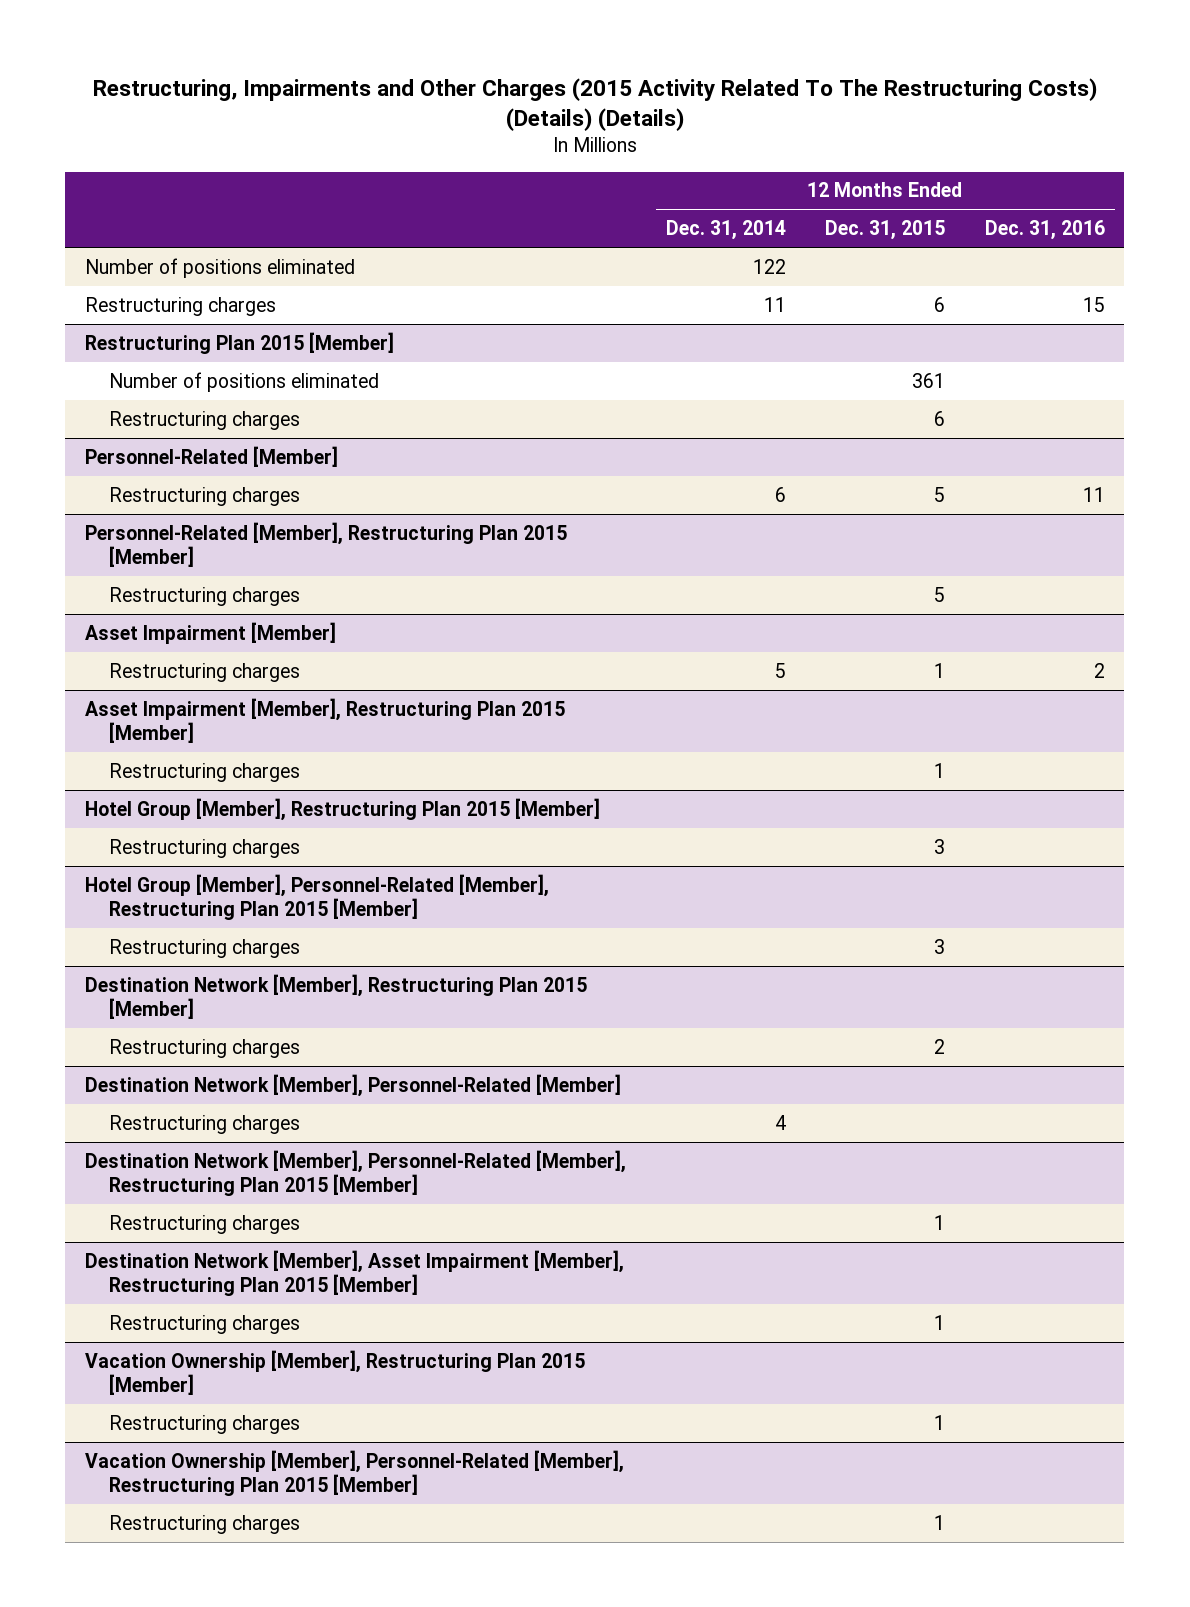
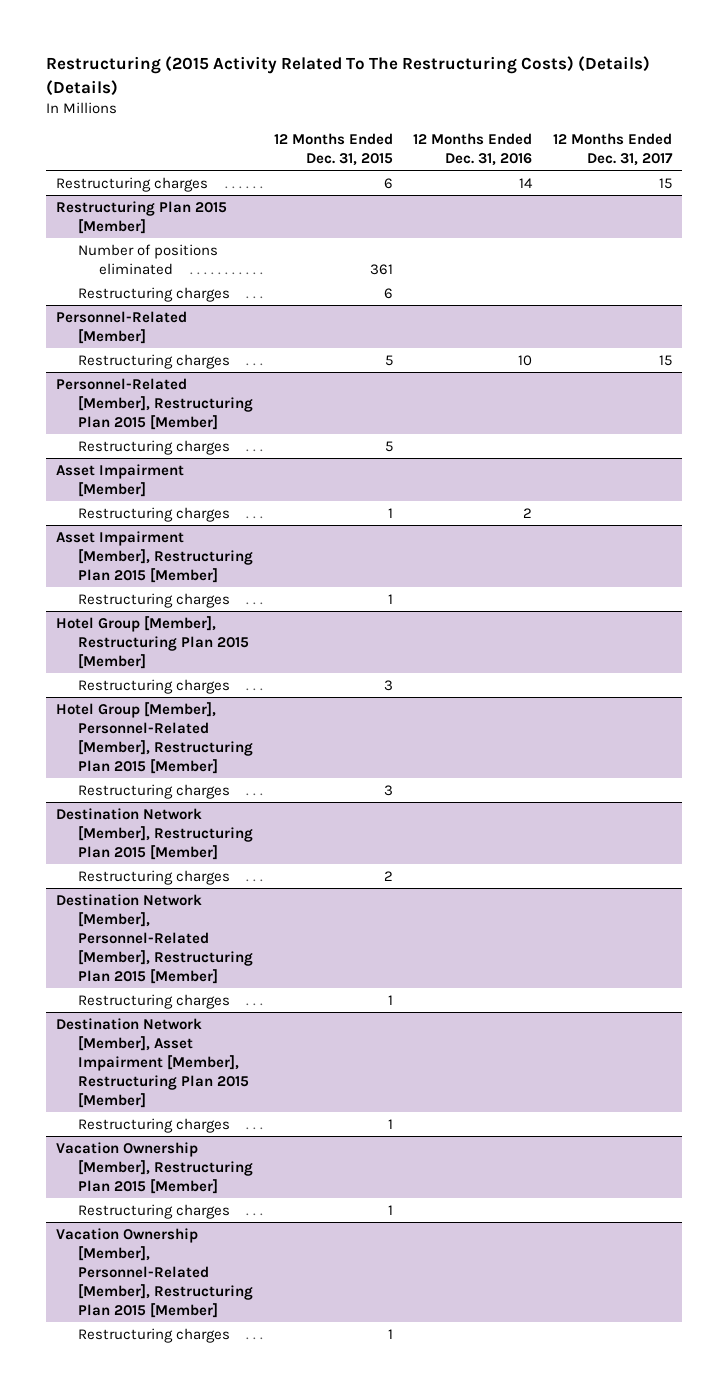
- Restructuring, Impairments and Other Charges (2015 Activity Related To The Restructuring Costs) (Details) (Details)
+ Restructuring (2015 Activity Related To The Restructuring Costs) (Details) (Details)
- | 12 Months Ended Dec. 31, 2014 | 12 Months Ended Dec. 31, 2015 | 12 Months Ended Dec. 31, 2016
+ | 12 Months Ended Dec. 31, 2015 | 12 Months Ended Dec. 31, 2016 | 12 Months Ended Dec. 31, 2017
- Number of positions eliminated | 122 | |
- Restructuring charges | 11 | 6 | 15
+ Restructuring charges | 6 | 14 | 15
@ Personnel-Related [Member]
- Restructuring charges | 6 | 5 | 11
+ Restructuring charges | 5 | 10 | 15
- Destination Network [Member], Personnel-Related [Member]
- Restructuring charges | 4 | |

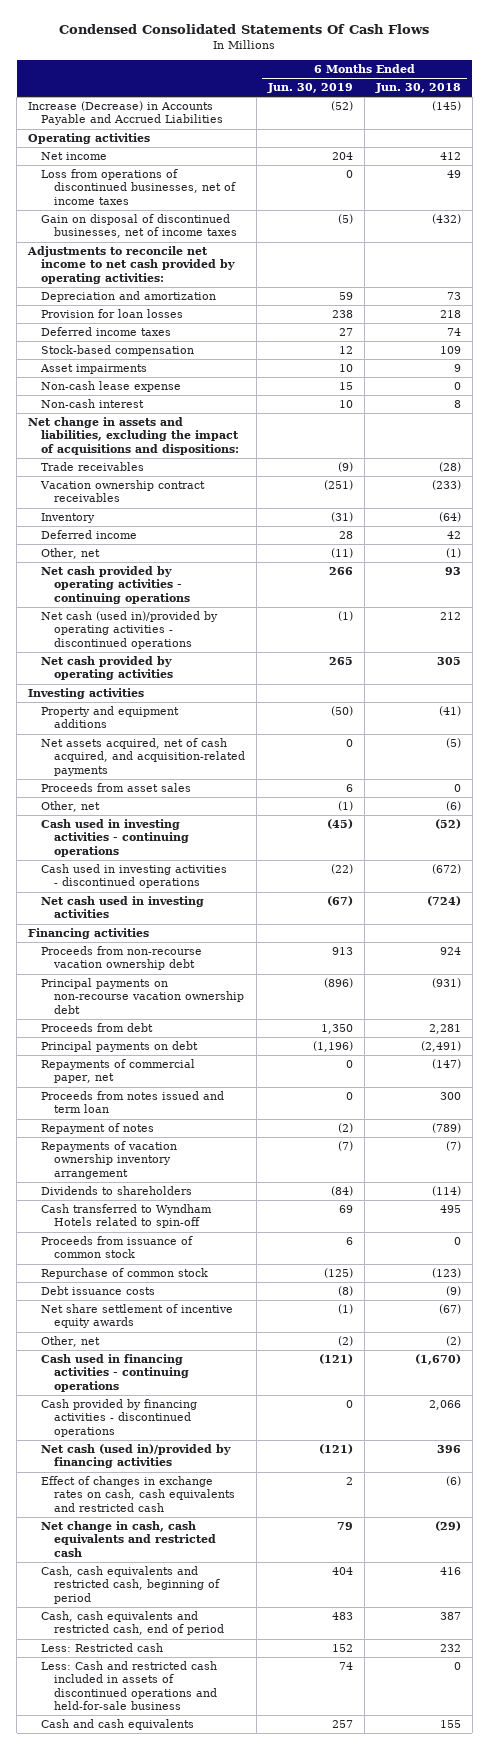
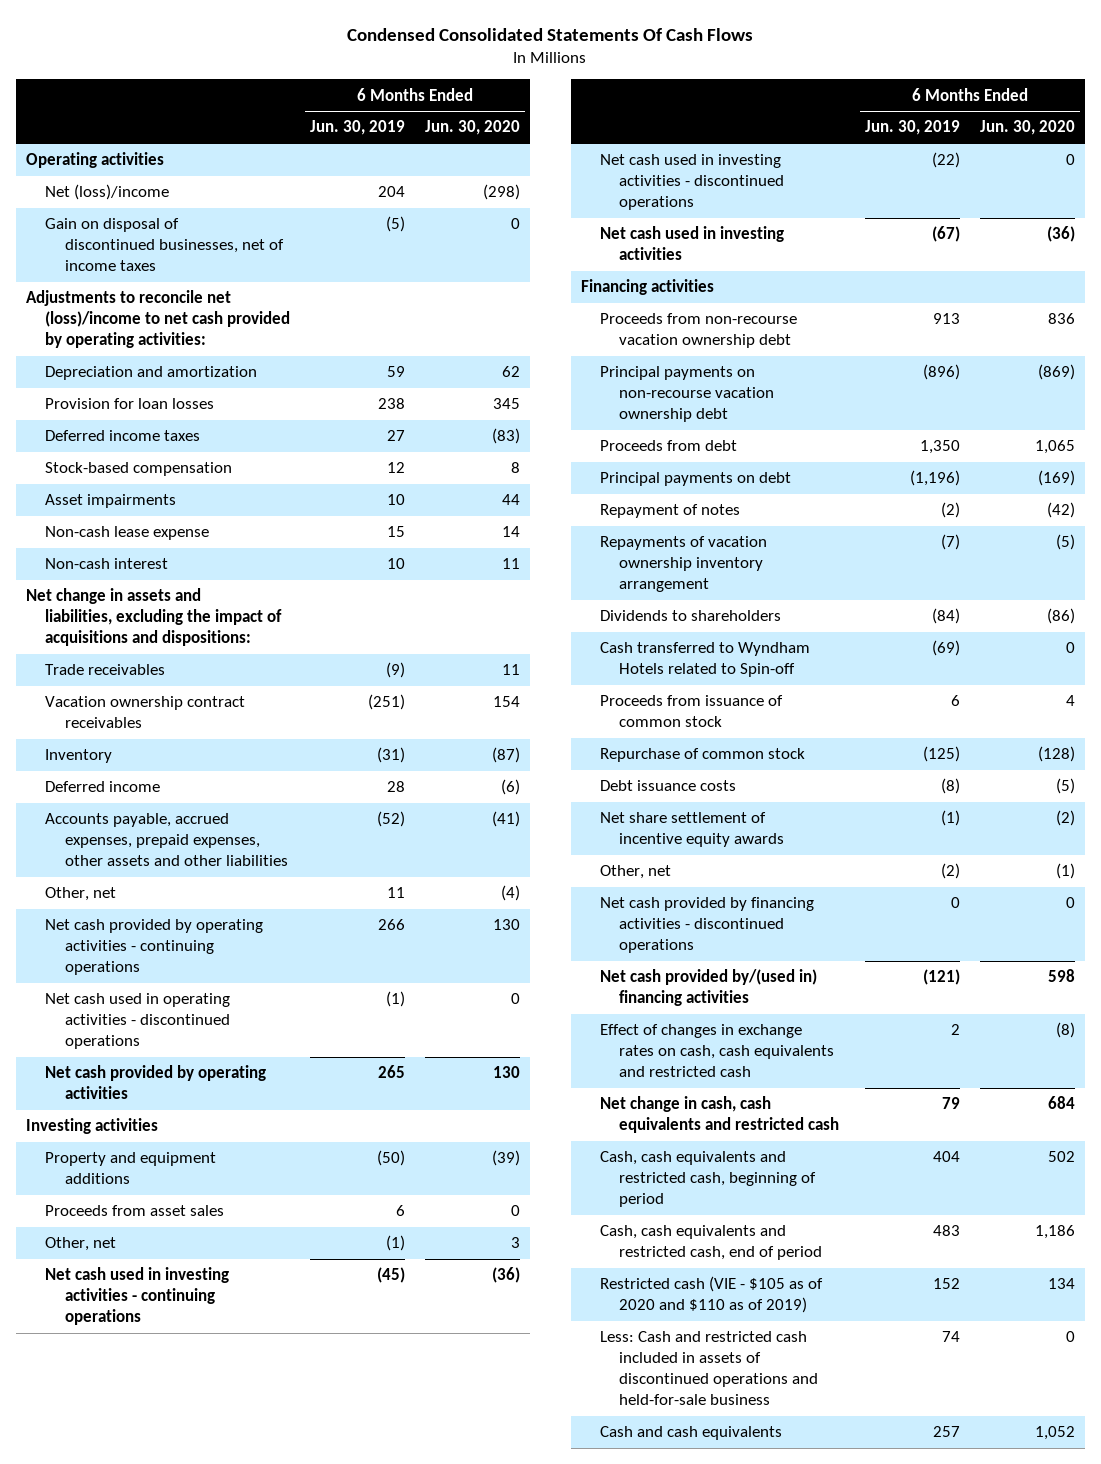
- | 6 Months Ended Jun. 30, 2019 | 6 Months Ended Jun. 30, 2018
+ | 6 Months Ended Jun. 30, 2019 | 6 Months Ended Jun. 30, 2020
- Increase (Decrease) in Accounts Payable and Accrued Liabilities | (52) | (145)
- Net income | 204 | 412
- Loss from operations of discontinued businesses, net of income taxes | 0 | 49
+ Net (loss)/income | 204 | (298)
- Adjustments to reconcile net income to net cash provided by operating activities:
+ Adjustments to reconcile net (loss)/income to net cash provided by operating activities:
- Other, net | (11) | (1)
+ Accounts payable, accrued expenses, prepaid expenses, other assets and other liabilities | (52) | (41)
+ Other, net | 11 | (4)
- Net cash (used in)/provided by operating activities - discontinued operations | (1) | 212
+ Net cash used in operating activities - discontinued operations | (1) | 0
- Net assets acquired, net of cash acquired, and acquisition-related payments | 0 | (5)
- Cash used in investing activities - continuing operations | (45) | (52)
- Cash used in investing activities - discontinued operations | (22) | (672)
+ Net cash used in investing activities - continuing operations | (45) | (36)
+ Net cash used in investing activities - discontinued operations | (22) | 0
- Repayments of commercial paper, net | 0 | (147)
- Proceeds from notes issued and term loan | 0 | 300
- Cash transferred to Wyndham Hotels related to spin-off | 69 | 495
+ Cash transferred to Wyndham Hotels related to Spin-off | (69) | 0
- Cash used in financing activities - continuing operations | (121) | (1,670)
- Cash provided by financing activities - discontinued operations | 0 | 2,066
- Net cash (used in)/provided by financing activities | (121) | 396
+ Net cash provided by financing activities - discontinued operations | 0 | 0
+ Net cash provided by/(used in) financing activities | (121) | 598
- Less: Restricted cash | 152 | 232
+ Restricted cash (VIE - $105 as of 2020 and $110 as of 2019) | 152 | 134

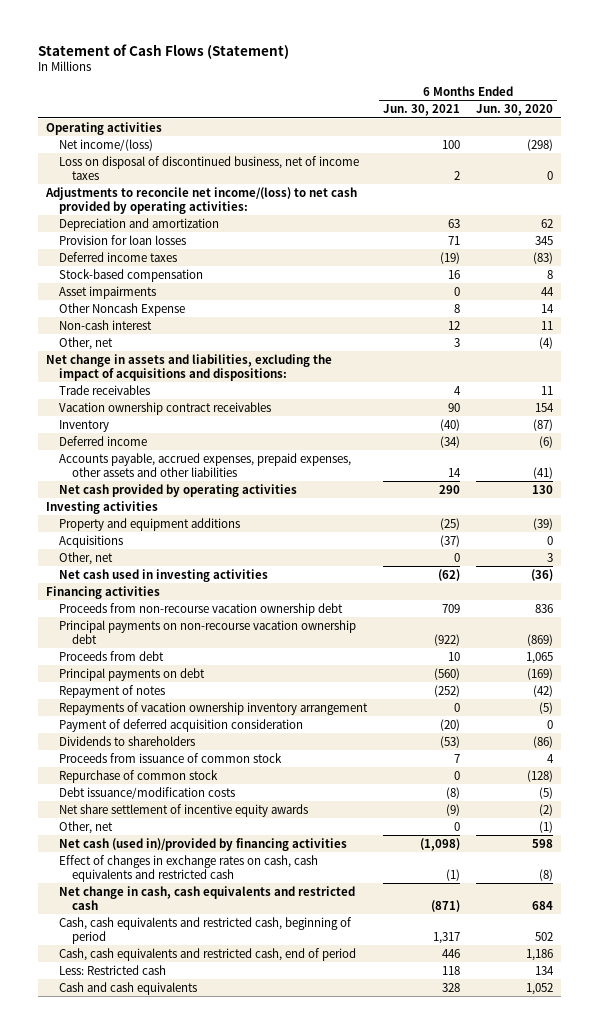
- Condensed Consolidated Statements Of Cash Flows
+ Statement of Cash Flows (Statement)
- | 6 Months Ended Jun. 30, 2019 | 6 Months Ended Jun. 30, 2020
+ | 6 Months Ended Jun. 30, 2021 | 6 Months Ended Jun. 30, 2020
- Net (loss)/income | 204 | (298)
- Gain on disposal of discontinued businesses, net of income taxes | (5) | 0
- Adjustments to reconcile net (loss)/income to net cash provided by operating activities:
+ Net income/(loss) | 100 | (298)
+ Loss on disposal of discontinued business, net of income taxes | 2 | 0
+ Adjustments to reconcile net income/(loss) to net cash provided by operating activities:
- Non-cash lease expense | 15 | 14
+ Other Noncash Expense | 8 | 14
moved up: Other, net | 3 | (4)
- Net cash provided by operating activities - continuing operations | 266 | 130
- Net cash used in operating activities - discontinued operations | (1) | 0
- Proceeds from asset sales | 6 | 0
+ Acquisitions | (37) | 0
- Net cash used in investing activities - continuing operations | (45) | (36)
- Net cash used in investing activities - discontinued operations | (22) | 0
+ Payment of deferred acquisition consideration | (20) | 0
- Cash transferred to Wyndham Hotels related to Spin-off | (69) | 0
- Debt issuance costs | (8) | (5)
+ Debt issuance/modification costs | (8) | (5)
- Net cash provided by financing activities - discontinued operations | 0 | 0
- Net cash provided by/(used in) financing activities | (121) | 598
+ Net cash (used in)/provided by financing activities | (1,098) | 598
- Restricted cash (VIE - $105 as of 2020 and $110 as of 2019) | 152 | 134
- Less: Cash and restricted cash included in assets of discontinued operations and held-for-sale business | 74 | 0
+ Less: Restricted cash | 118 | 134

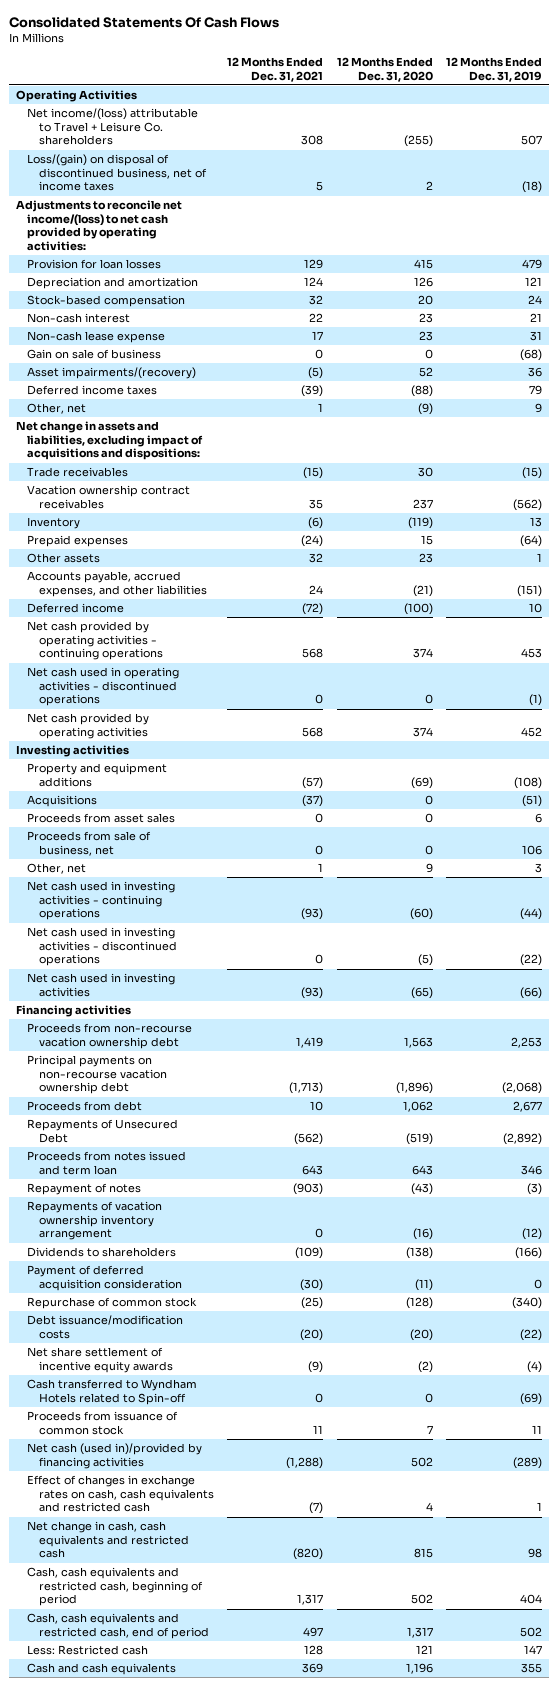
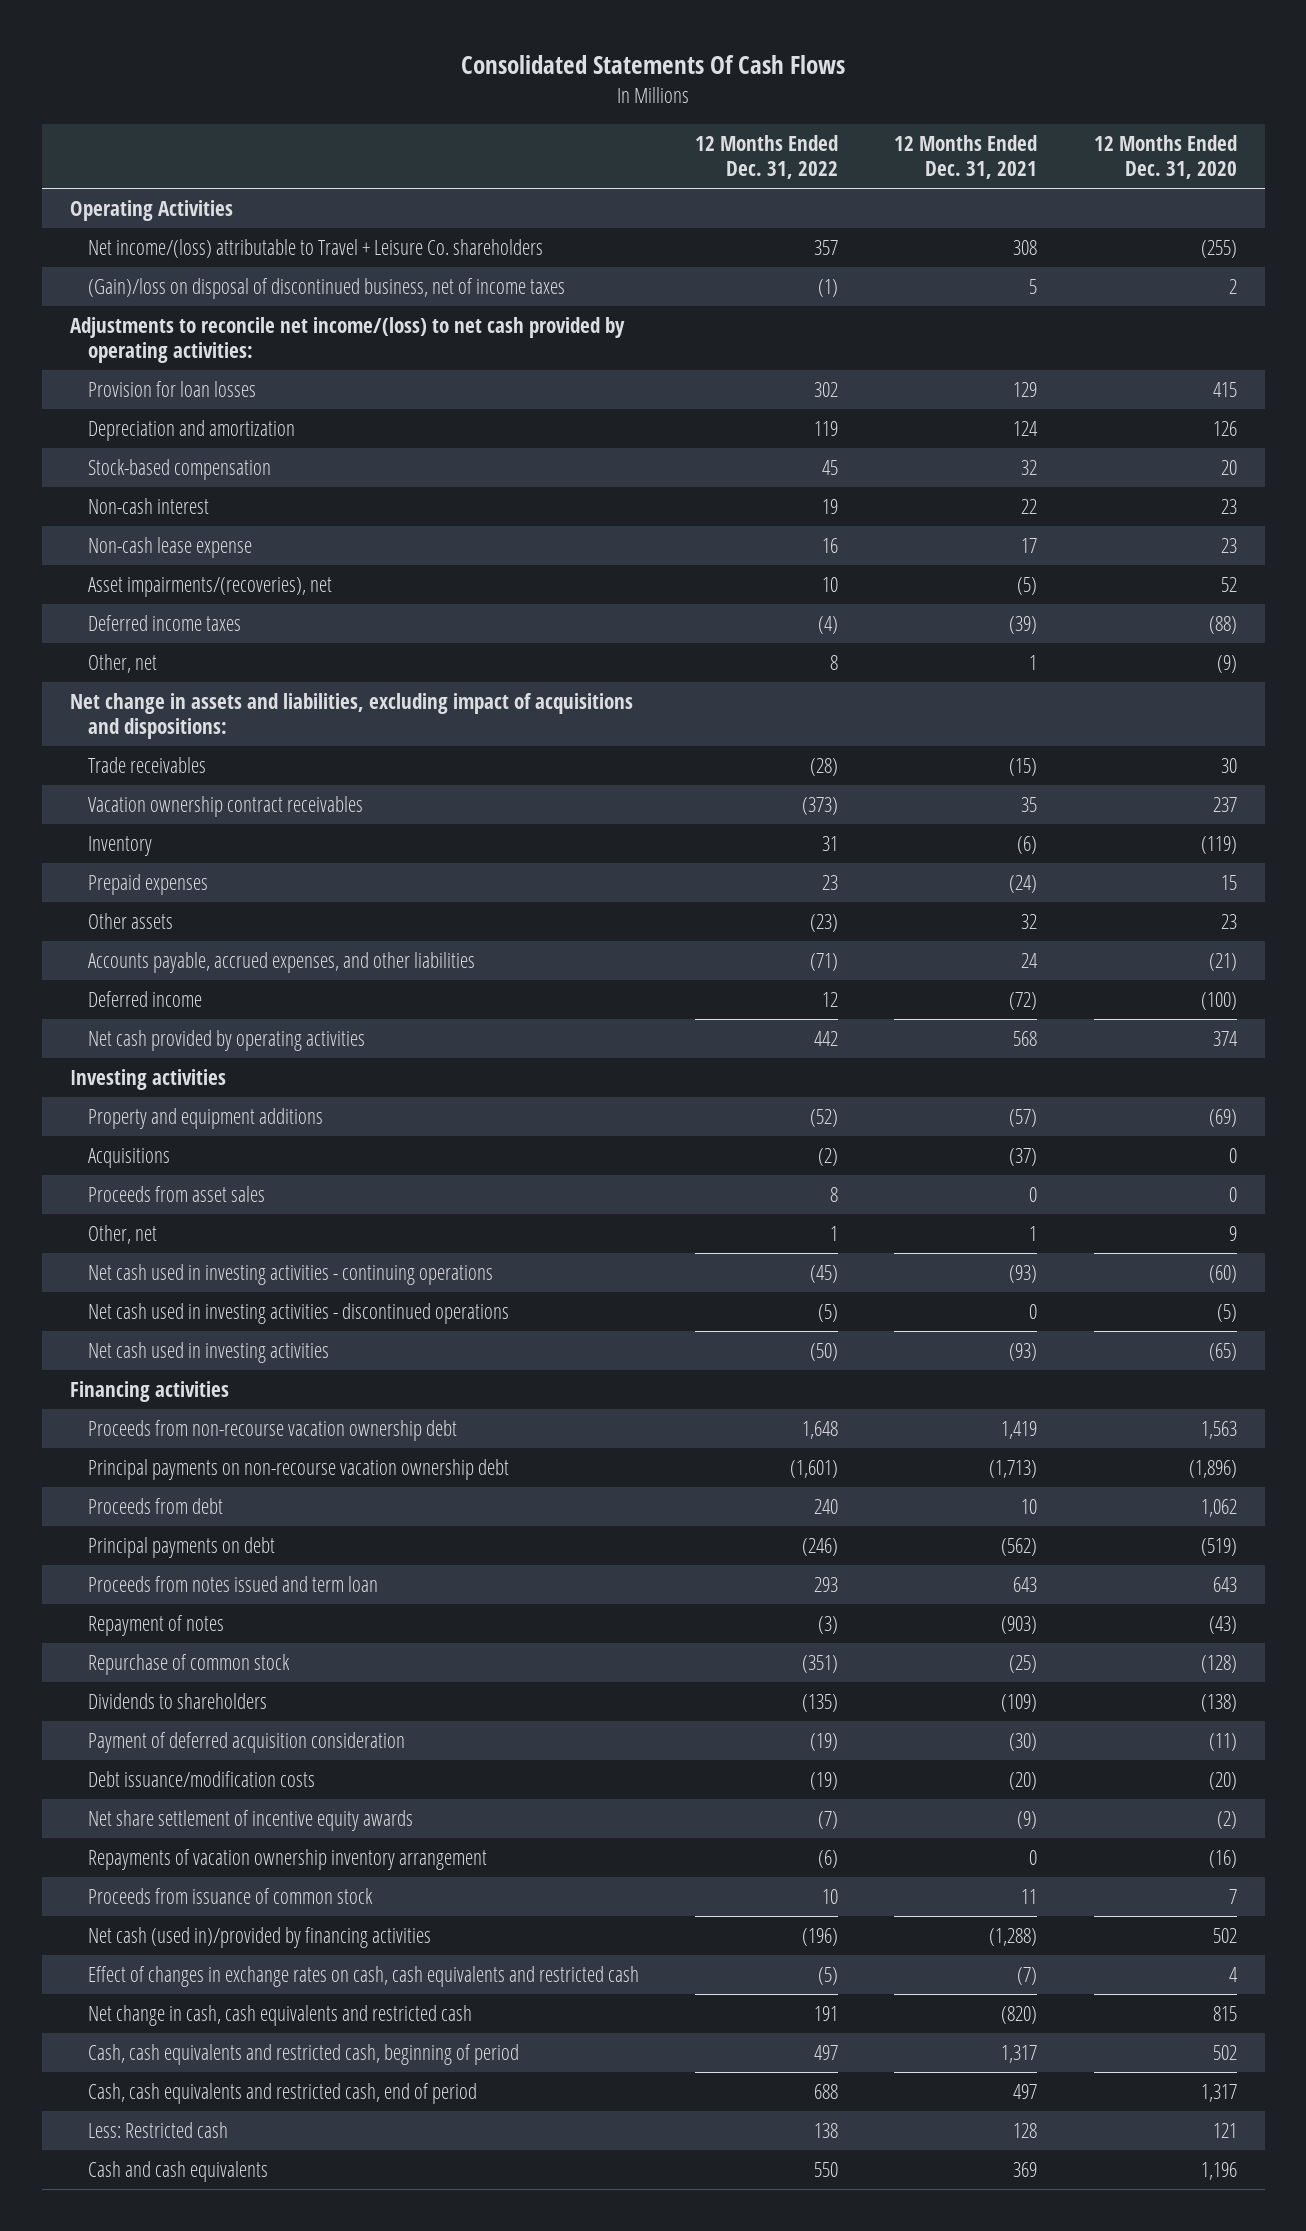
- | 12 Months Ended Dec. 31, 2021 | 12 Months Ended Dec. 31, 2020 | 12 Months Ended Dec. 31, 2019
+ | 12 Months Ended Dec. 31, 2022 | 12 Months Ended Dec. 31, 2021 | 12 Months Ended Dec. 31, 2020
- Loss/(gain) on disposal of discontinued business, net of income taxes | 5 | 2 | (18)
+ (Gain)/loss on disposal of discontinued business, net of income taxes | (1) | 5 | 2
- Gain on sale of business | 0 | 0 | (68)
- Asset impairments/(recovery) | (5) | 52 | 36
+ Asset impairments/(recoveries), net | 10 | (5) | 52
- Net cash provided by operating activities - continuing operations | 568 | 374 | 453
- Net cash used in operating activities - discontinued operations | 0 | 0 | (1)
- Proceeds from sale of business, net | 0 | 0 | 106
- Repayments of Unsecured Debt | (562) | (519) | (2,892)
+ Principal payments on debt | (246) | (562) | (519)
moved up: Repurchase of common stock | (351) | (25) | (128)
- Cash transferred to Wyndham Hotels related to Spin-off | 0 | 0 | (69)
moved down: Repayments of vacation ownership inventory arrangement | (6) | 0 | (16)

